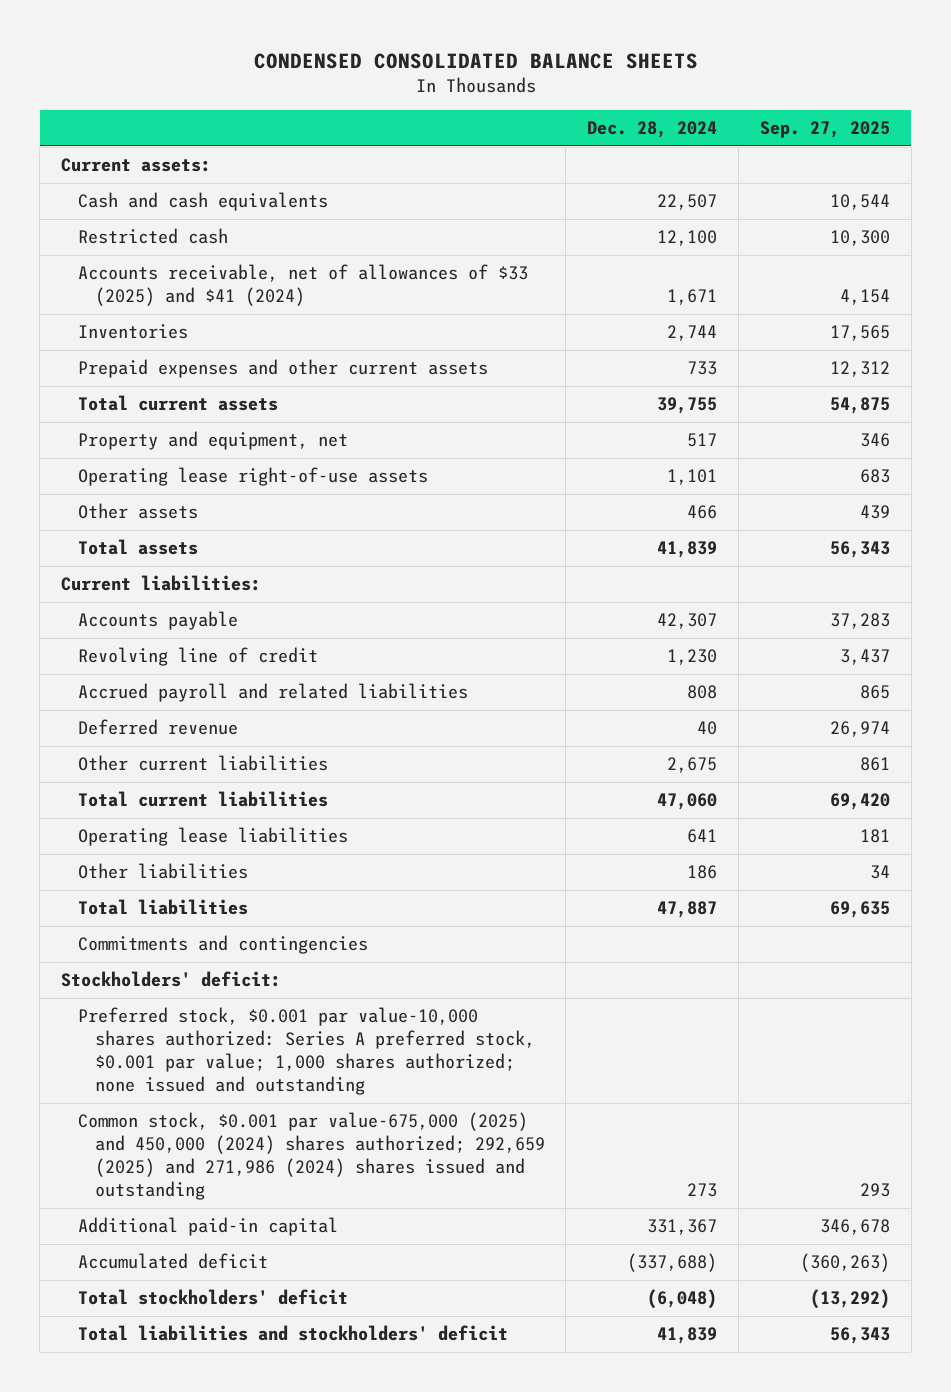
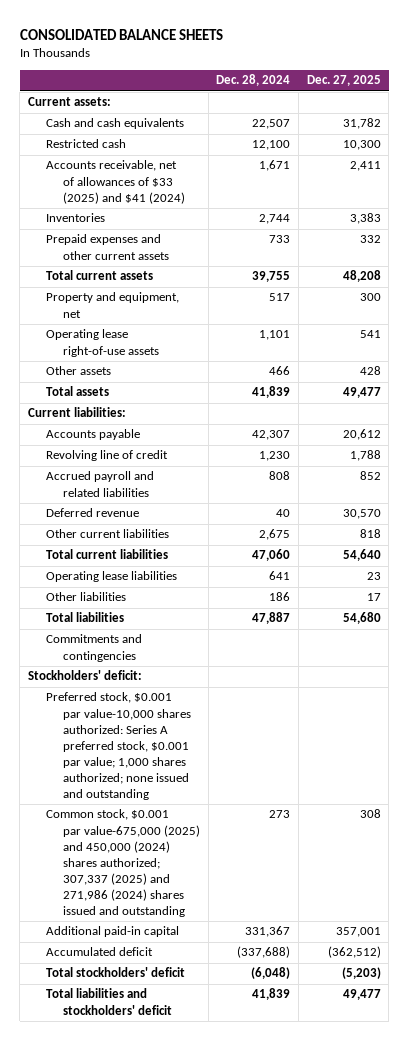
- CONDENSED CONSOLIDATED BALANCE SHEETS
+ CONSOLIDATED BALANCE SHEETS
- | Dec. 28, 2024 | Sep. 27, 2025
+ | Dec. 28, 2024 | Dec. 27, 2025
- Common stock, $0.001 par value-675,000 (2025) and 450,000 (2024) shares authorized; 292,659 (2025) and 271,986 (2024) shares issued and outstanding | 273 | 293
+ Common stock, $0.001 par value-675,000 (2025) and 450,000 (2024) shares authorized; 307,337 (2025) and 271,986 (2024) shares issued and outstanding | 273 | 308

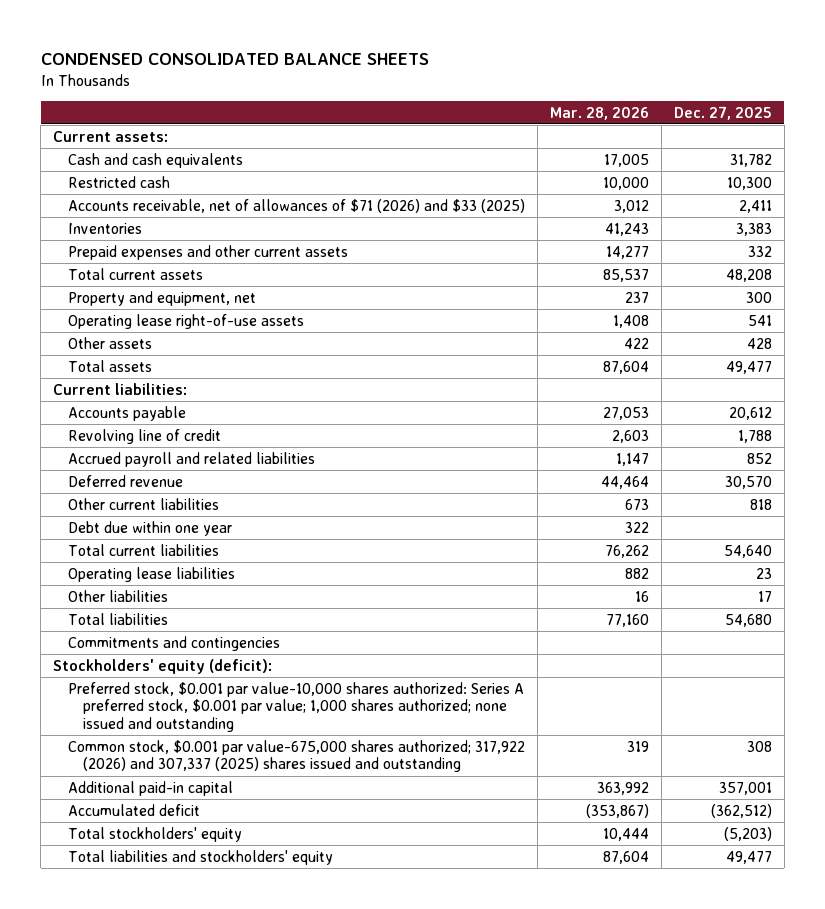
- CONSOLIDATED BALANCE SHEETS
+ CONDENSED CONSOLIDATED BALANCE SHEETS
- | Dec. 28, 2024 | Dec. 27, 2025
+ | Mar. 28, 2026 | Dec. 27, 2025
- Accounts receivable, net of allowances of $33 (2025) and $41 (2024) | 1,671 | 2,411
+ Accounts receivable, net of allowances of $71 (2026) and $33 (2025) | 3,012 | 2,411
+ Debt due within one year | 322 |
- Stockholders' deficit:
+ Stockholders' equity (deficit):
- Common stock, $0.001 par value-675,000 (2025) and 450,000 (2024) shares authorized; 307,337 (2025) and 271,986 (2024) shares issued and outstanding | 273 | 308
+ Common stock, $0.001 par value-675,000 shares authorized; 317,922 (2026) and 307,337 (2025) shares issued and outstanding | 319 | 308
- Total stockholders' deficit | (6,048) | (5,203)
- Total liabilities and stockholders' deficit | 41,839 | 49,477
+ Total stockholders' equity | 10,444 | (5,203)
+ Total liabilities and stockholders' equity | 87,604 | 49,477

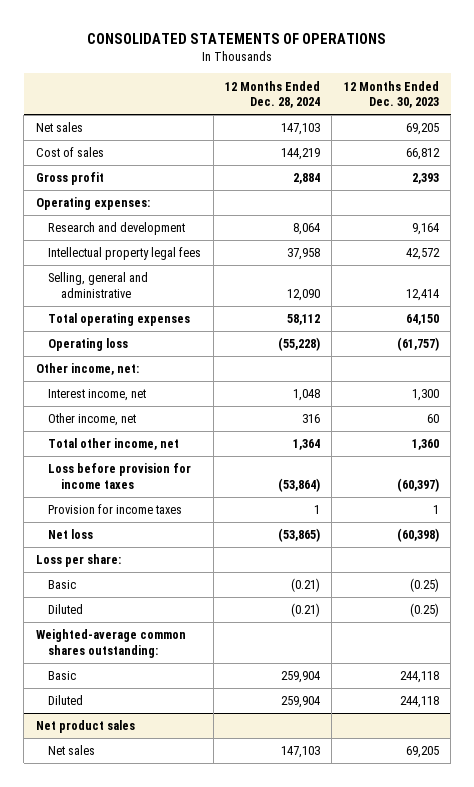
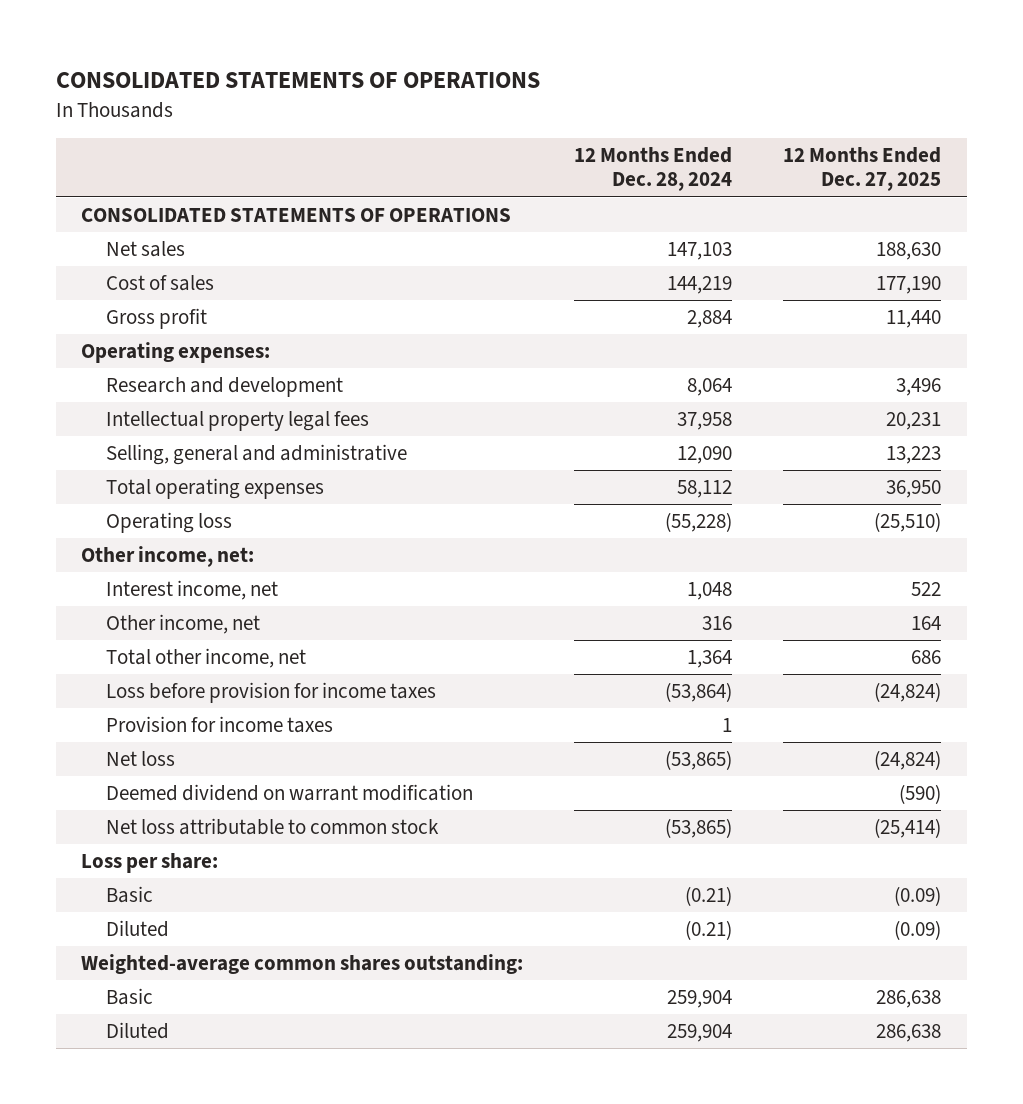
- | 12 Months Ended Dec. 28, 2024 | 12 Months Ended Dec. 30, 2023
+ | 12 Months Ended Dec. 28, 2024 | 12 Months Ended Dec. 27, 2025
+ CONSOLIDATED STATEMENTS OF OPERATIONS
+ Deemed dividend on warrant modification | | (590)
+ Net loss attributable to common stock | (53,865) | (25,414)
- Net product sales
- Net sales | 147,103 | 69,205

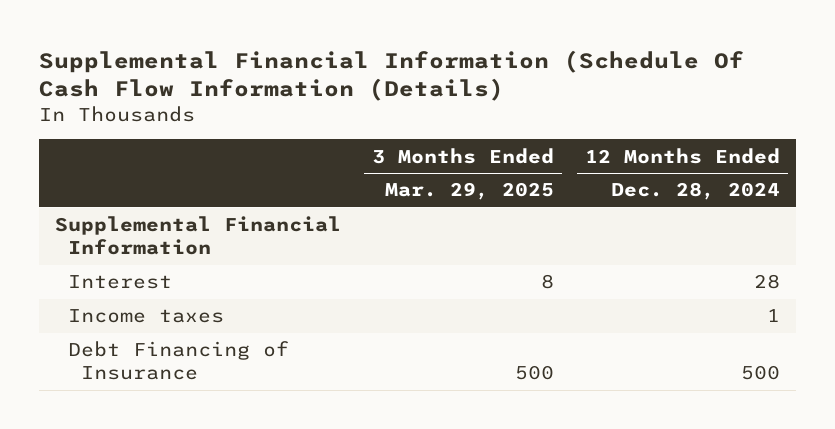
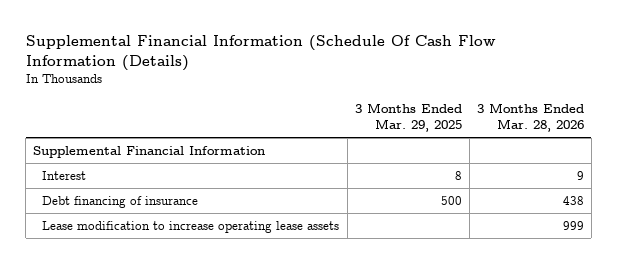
- | 3 Months Ended Mar. 29, 2025 | 12 Months Ended Dec. 28, 2024
+ | 3 Months Ended Mar. 29, 2025 | 3 Months Ended Mar. 28, 2026
- Income taxes | | 1
- Debt Financing of Insurance | 500 | 500
+ Debt financing of insurance | 500 | 438
+ Lease modification to increase operating lease assets | | 999

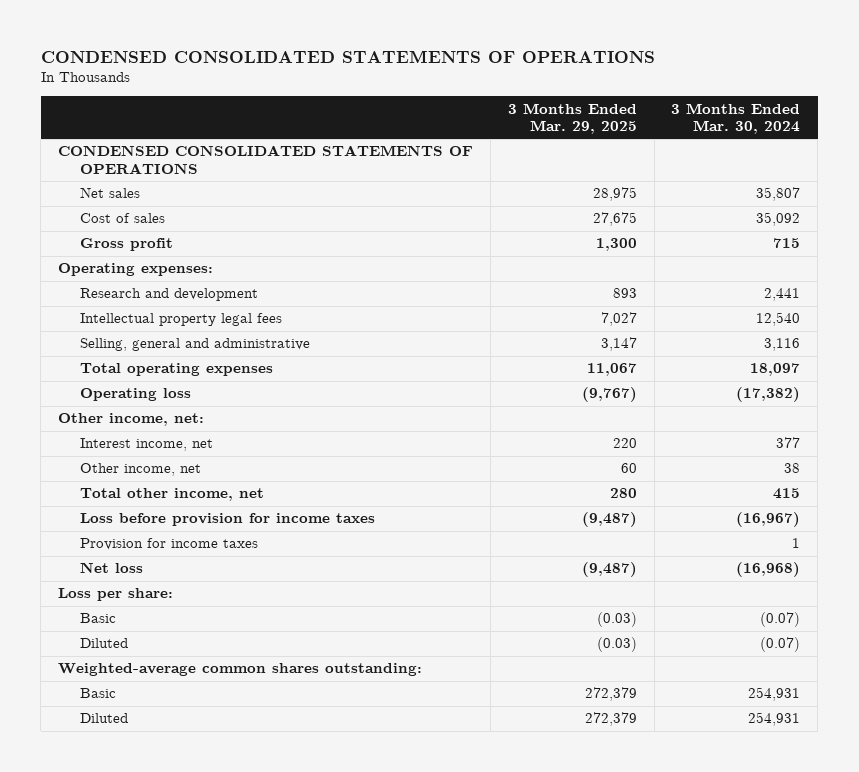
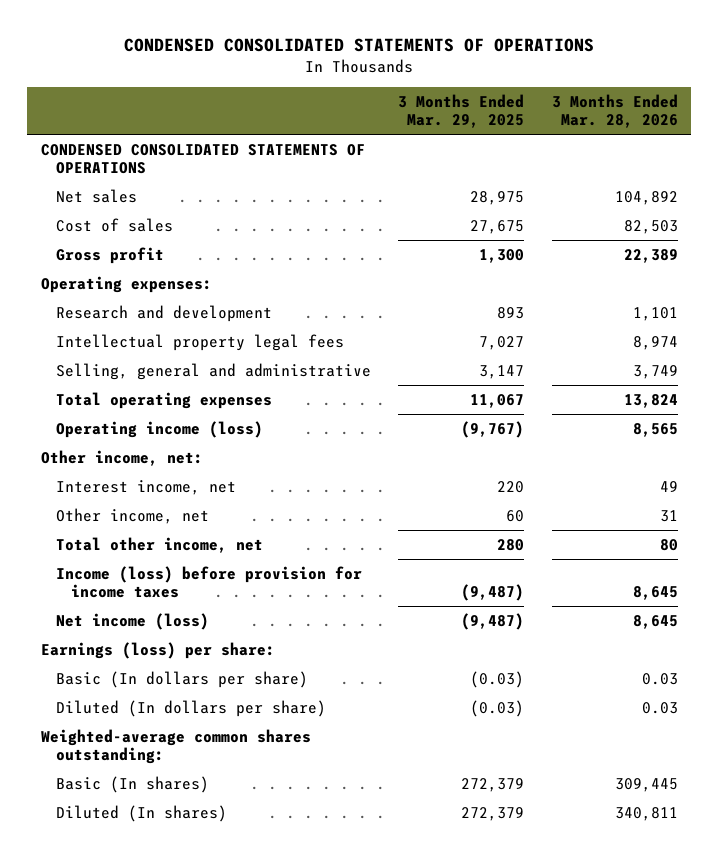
- | 3 Months Ended Mar. 29, 2025 | 3 Months Ended Mar. 30, 2024
+ | 3 Months Ended Mar. 29, 2025 | 3 Months Ended Mar. 28, 2026
- Operating loss | (9,767) | (17,382)
+ Operating income (loss) | (9,767) | 8,565
- Loss before provision for income taxes | (9,487) | (16,967)
- Provision for income taxes | | 1
- Net loss | (9,487) | (16,968)
- Loss per share:
- Basic | (0.03) | (0.07)
- Diluted | (0.03) | (0.07)
+ Income (loss) before provision for income taxes | (9,487) | 8,645
+ Net income (loss) | (9,487) | 8,645
+ Earnings (loss) per share:
+ Basic (In dollars per share) | (0.03) | 0.03
+ Diluted (In dollars per share) | (0.03) | 0.03
- Basic | 272,379 | 254,931
- Diluted | 272,379 | 254,931
+ Basic (In shares) | 272,379 | 309,445
+ Diluted (In shares) | 272,379 | 340,811

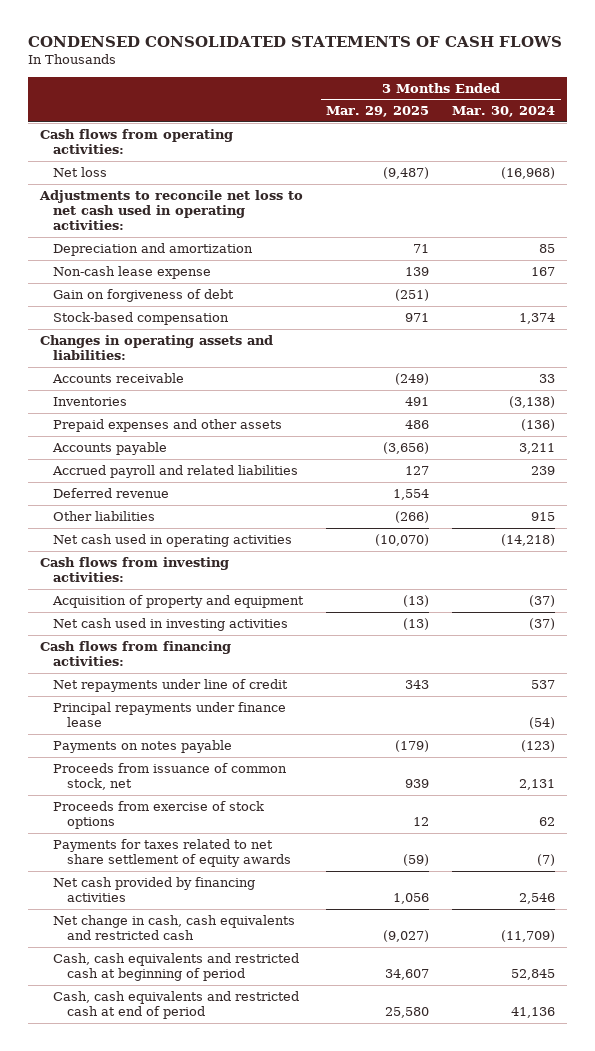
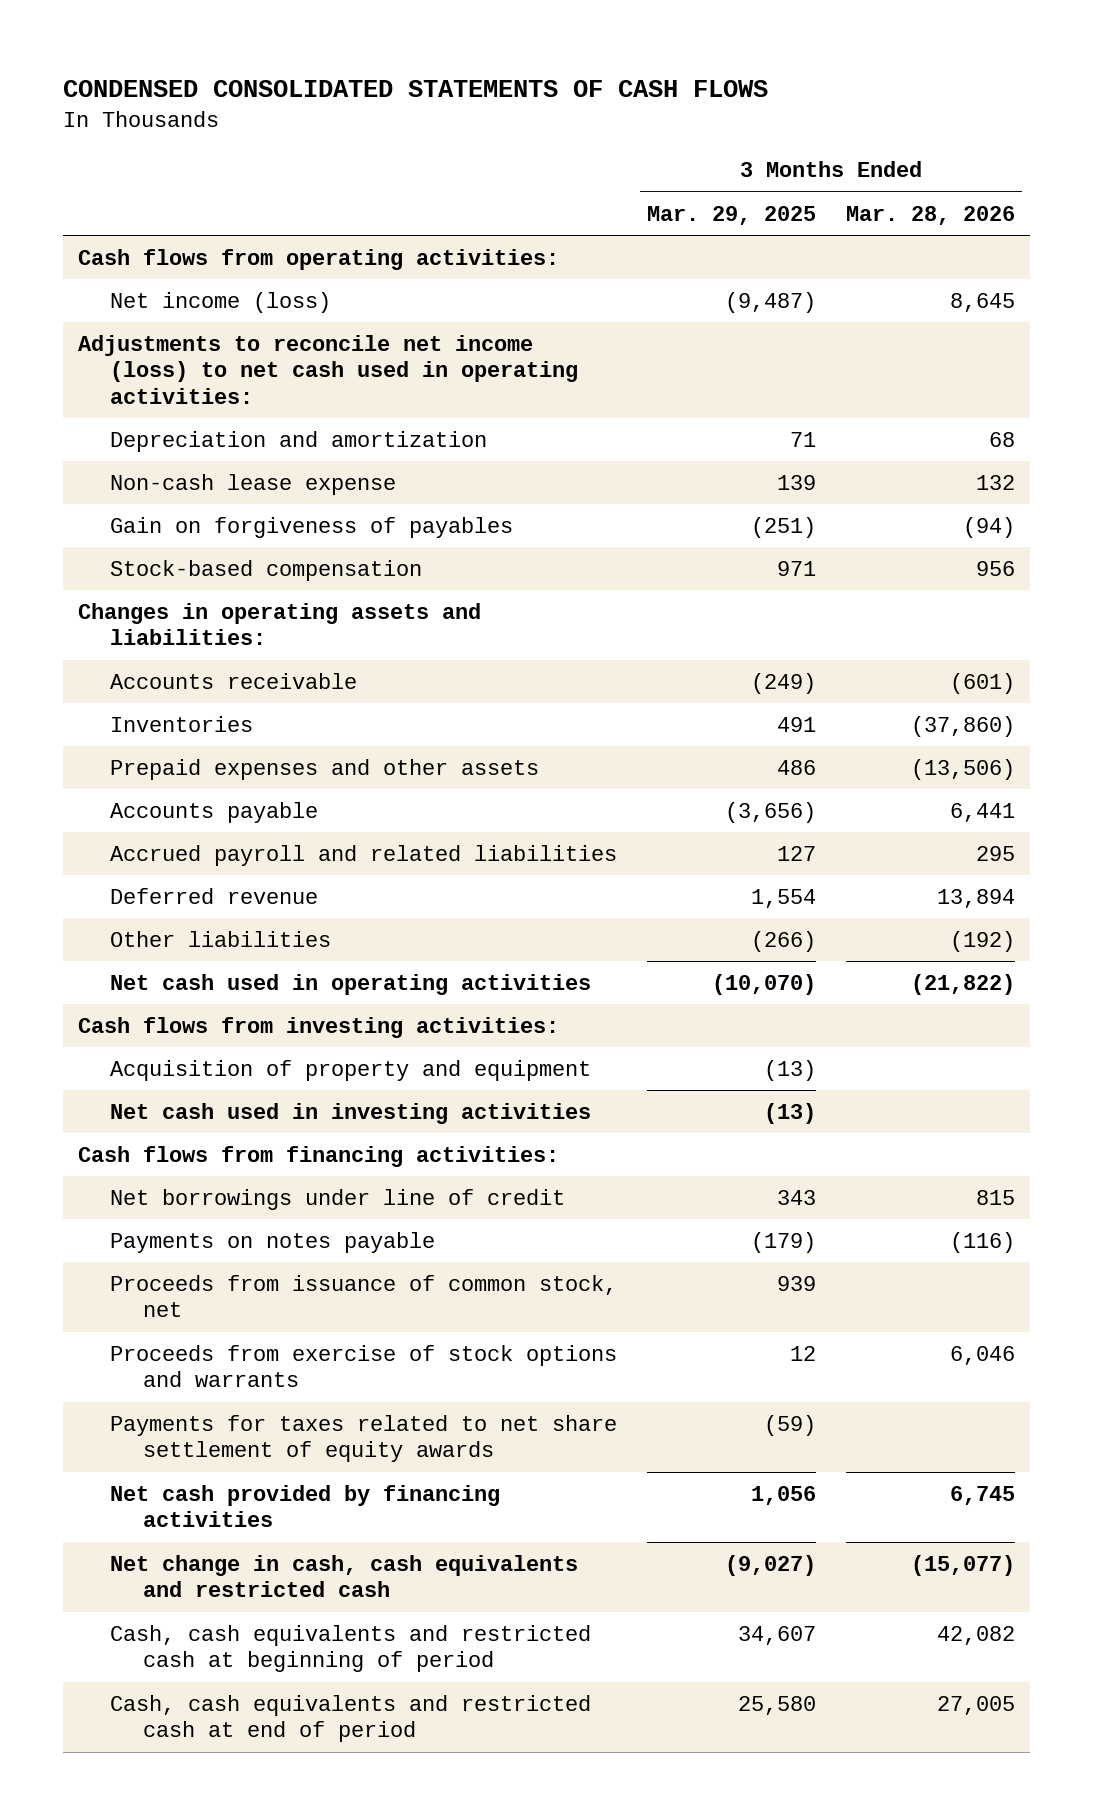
- | 3 Months Ended Mar. 29, 2025 | 3 Months Ended Mar. 30, 2024
+ | 3 Months Ended Mar. 29, 2025 | 3 Months Ended Mar. 28, 2026
- Net loss | (9,487) | (16,968)
- Adjustments to reconcile net loss to net cash used in operating activities:
+ Net income (loss) | (9,487) | 8,645
+ Adjustments to reconcile net income (loss) to net cash used in operating activities:
- Gain on forgiveness of debt | (251) |
+ Gain on forgiveness of payables | (251) | (94)
- Net repayments under line of credit | 343 | 537
- Principal repayments under finance lease | | (54)
+ Net borrowings under line of credit | 343 | 815
- Proceeds from exercise of stock options | 12 | 62
+ Proceeds from exercise of stock options and warrants | 12 | 6,046

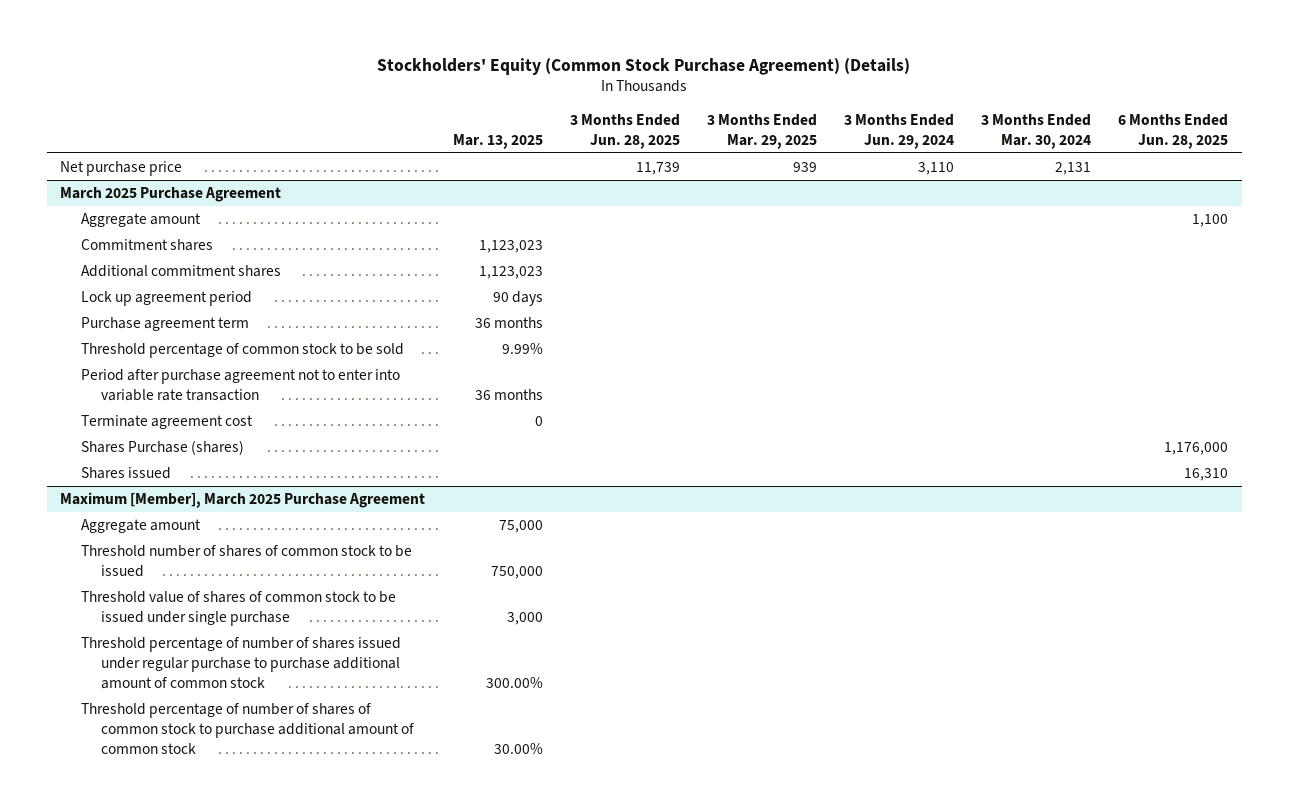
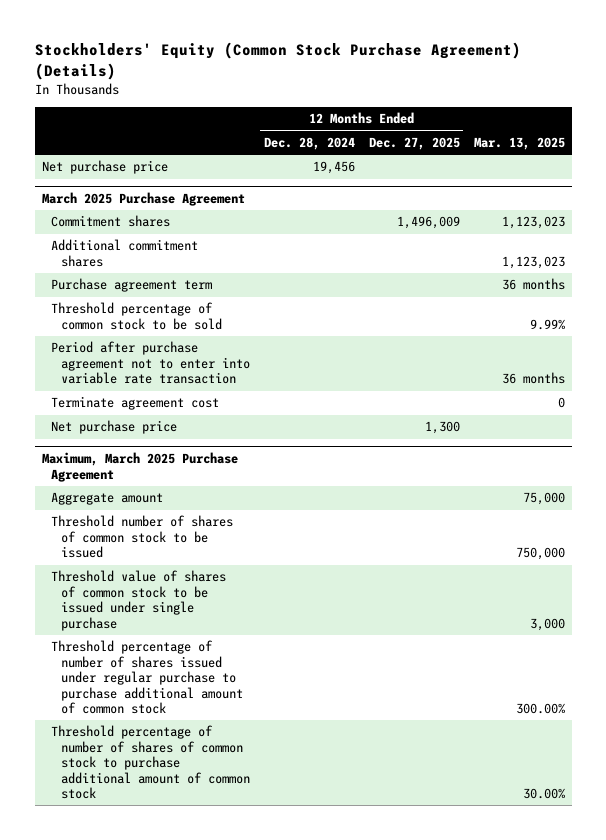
- | Mar. 13, 2025 | 3 Months Ended Jun. 28, 2025 | 3 Months Ended Mar. 29, 2025 | 3 Months Ended Jun. 29, 2024 | 3 Months Ended Mar. 30, 2024 | 6 Months Ended Jun. 28, 2025
+ | 12 Months Ended Dec. 28, 2024 | 12 Months Ended Dec. 27, 2025 | Mar. 13, 2025
@ March 2025 Purchase Agreement
- Aggregate amount | | | | | | 1,100
- Lock up agreement period | 90 days | | | | |
- Shares Purchase (shares) | | | | | | 1,176,000
- Shares issued | | | | | | 16,310
- Maximum [Member], March 2025 Purchase Agreement
@ March 2025 Purchase Agreement
+ Net purchase price | | 1,300 |
+ Maximum, March 2025 Purchase Agreement

